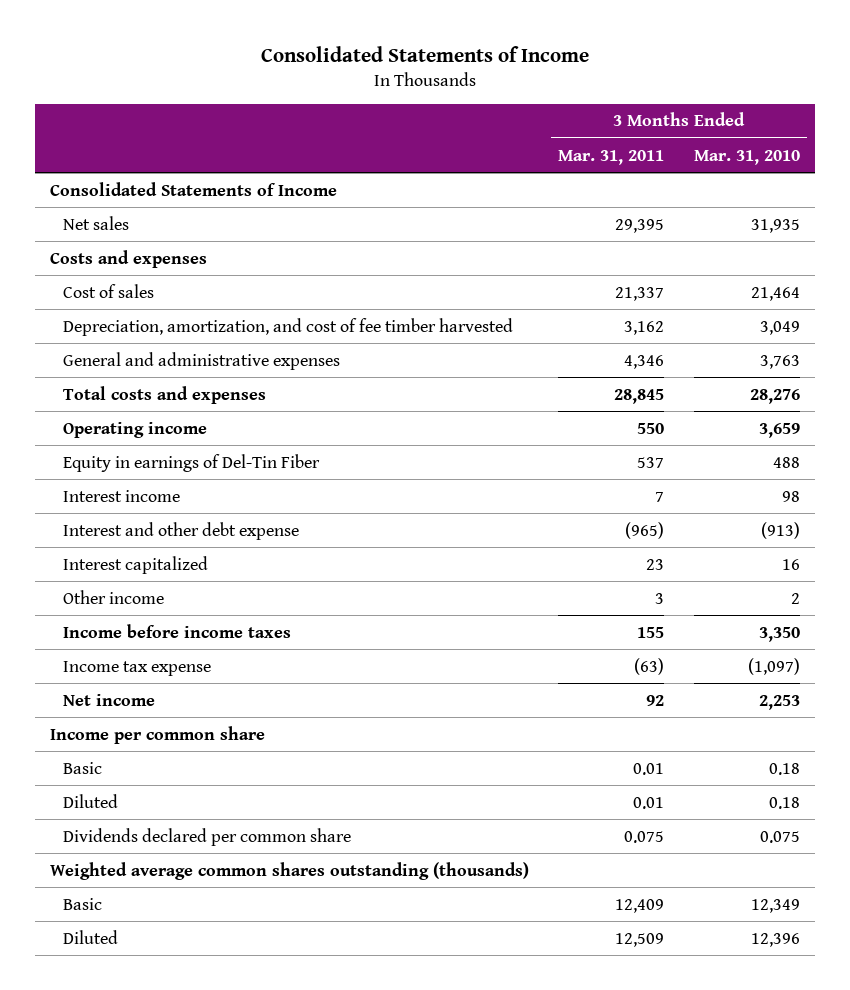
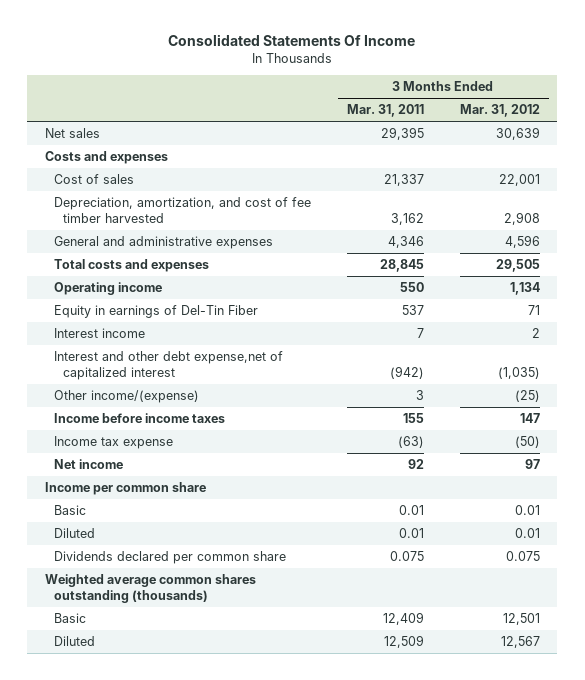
- Consolidated Statements of Income
+ Consolidated Statements Of Income
- | 3 Months Ended Mar. 31, 2011 | 3 Months Ended Mar. 31, 2010
+ | 3 Months Ended Mar. 31, 2011 | 3 Months Ended Mar. 31, 2012
- Consolidated Statements of Income
- Interest and other debt expense | (965) | (913)
- Interest capitalized | 23 | 16
- Other income | 3 | 2
+ Interest and other debt expense,net of capitalized interest | (942) | (1,035)
+ Other income/(expense) | 3 | (25)

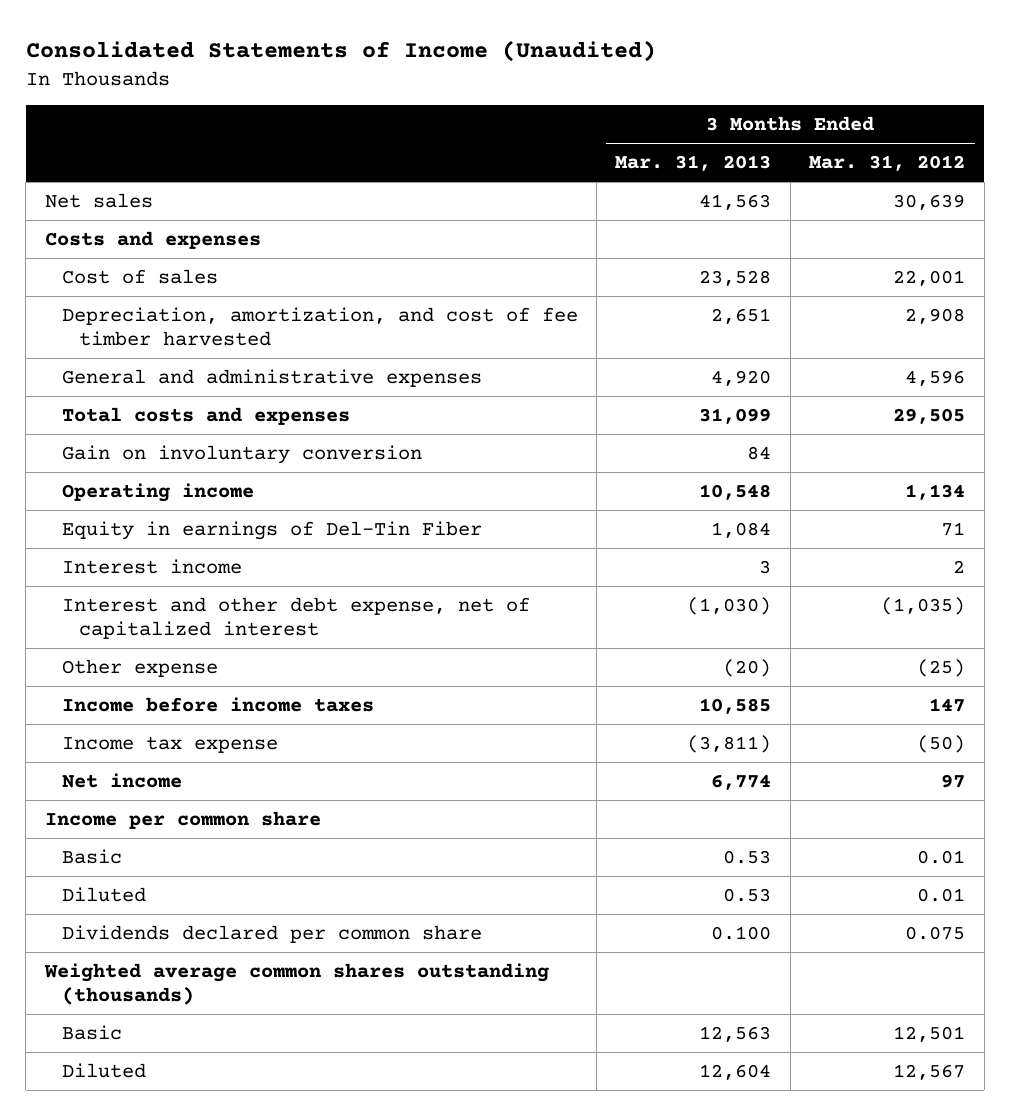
- Consolidated Statements Of Income
+ Consolidated Statements of Income (Unaudited)
- | 3 Months Ended Mar. 31, 2011 | 3 Months Ended Mar. 31, 2012
+ | 3 Months Ended Mar. 31, 2013 | 3 Months Ended Mar. 31, 2012
+ Gain on involuntary conversion | 84 |
- Interest and other debt expense,net of capitalized interest | (942) | (1,035)
- Other income/(expense) | 3 | (25)
+ Interest and other debt expense, net of capitalized interest | (1,030) | (1,035)
+ Other expense | (20) | (25)

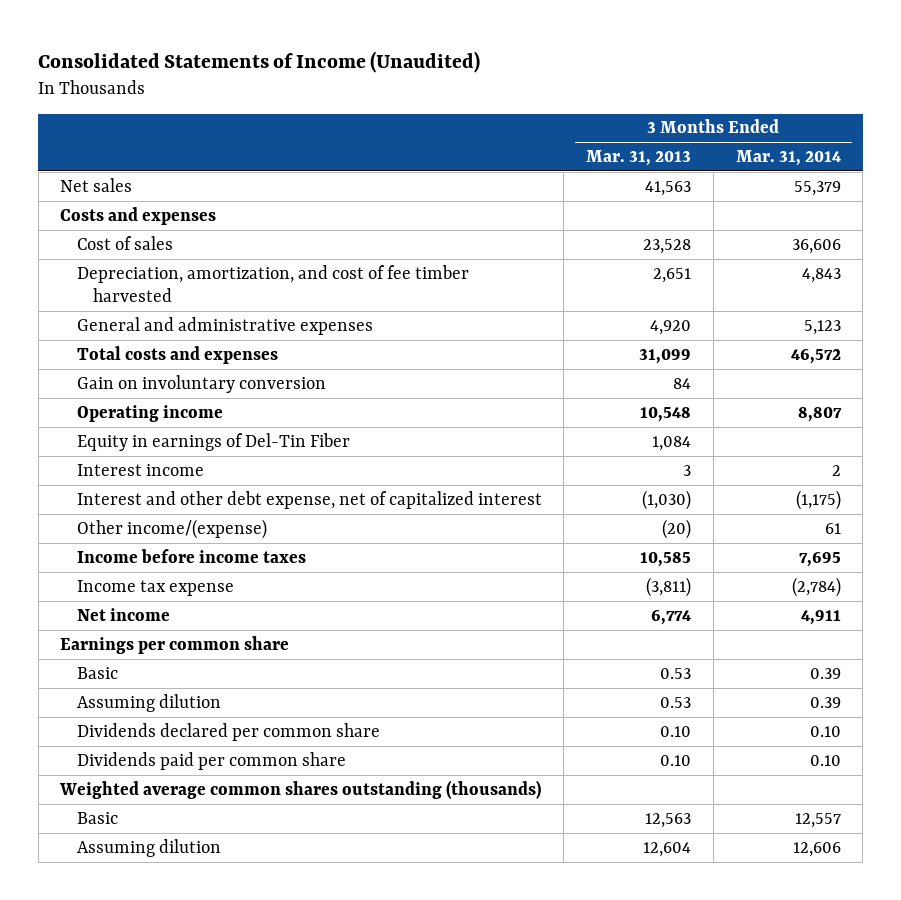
- | 3 Months Ended Mar. 31, 2013 | 3 Months Ended Mar. 31, 2012
+ | 3 Months Ended Mar. 31, 2013 | 3 Months Ended Mar. 31, 2014
- Other expense | (20) | (25)
+ Other income/(expense) | (20) | 61
- Income per common share
+ Earnings per common share
- Diluted | 0.53 | 0.01
- Dividends declared per common share | 0.100 | 0.075
+ Assuming dilution | 0.53 | 0.39
+ Dividends declared per common share | 0.10 | 0.10
+ Dividends paid per common share | 0.10 | 0.10
- Diluted | 12,604 | 12,567
+ Assuming dilution | 12,604 | 12,606

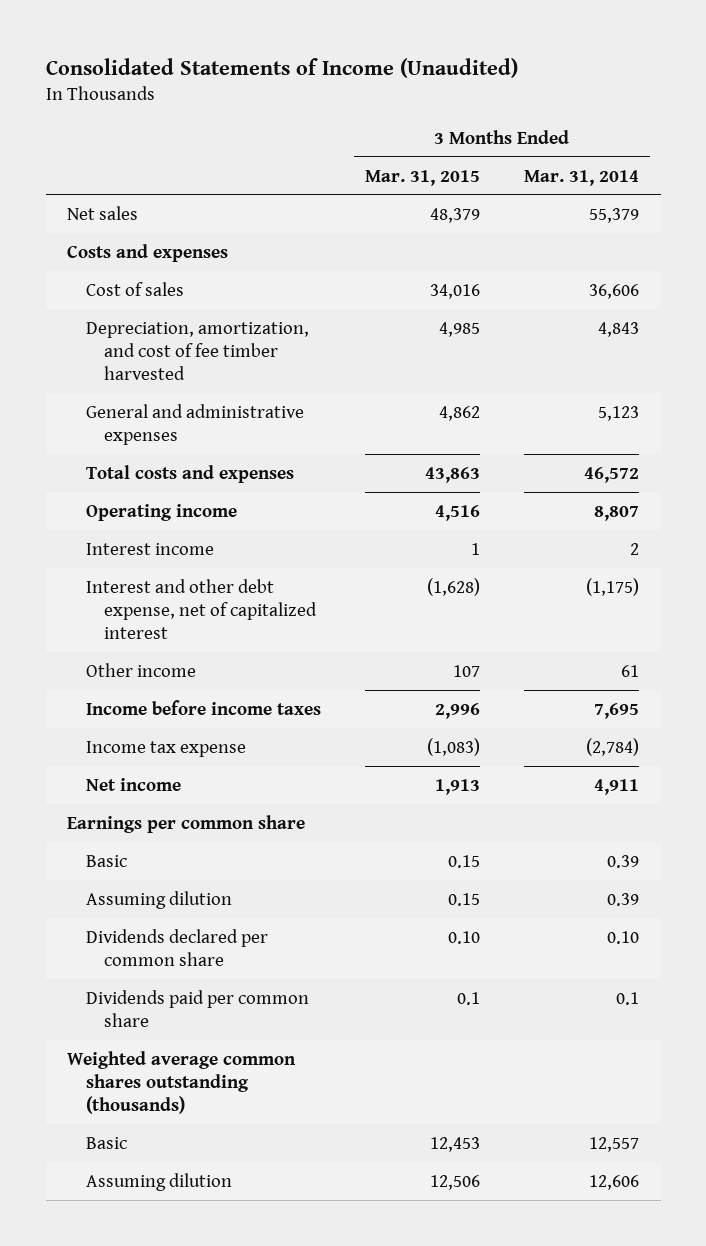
- | 3 Months Ended Mar. 31, 2013 | 3 Months Ended Mar. 31, 2014
+ | 3 Months Ended Mar. 31, 2015 | 3 Months Ended Mar. 31, 2014
- Gain on involuntary conversion | 84 |
- Equity in earnings of Del-Tin Fiber | 1,084 |
- Other income/(expense) | (20) | 61
+ Other income | 107 | 61
- Dividends paid per common share | 0.10 | 0.10
+ Dividends paid per common share | 0.1 | 0.1

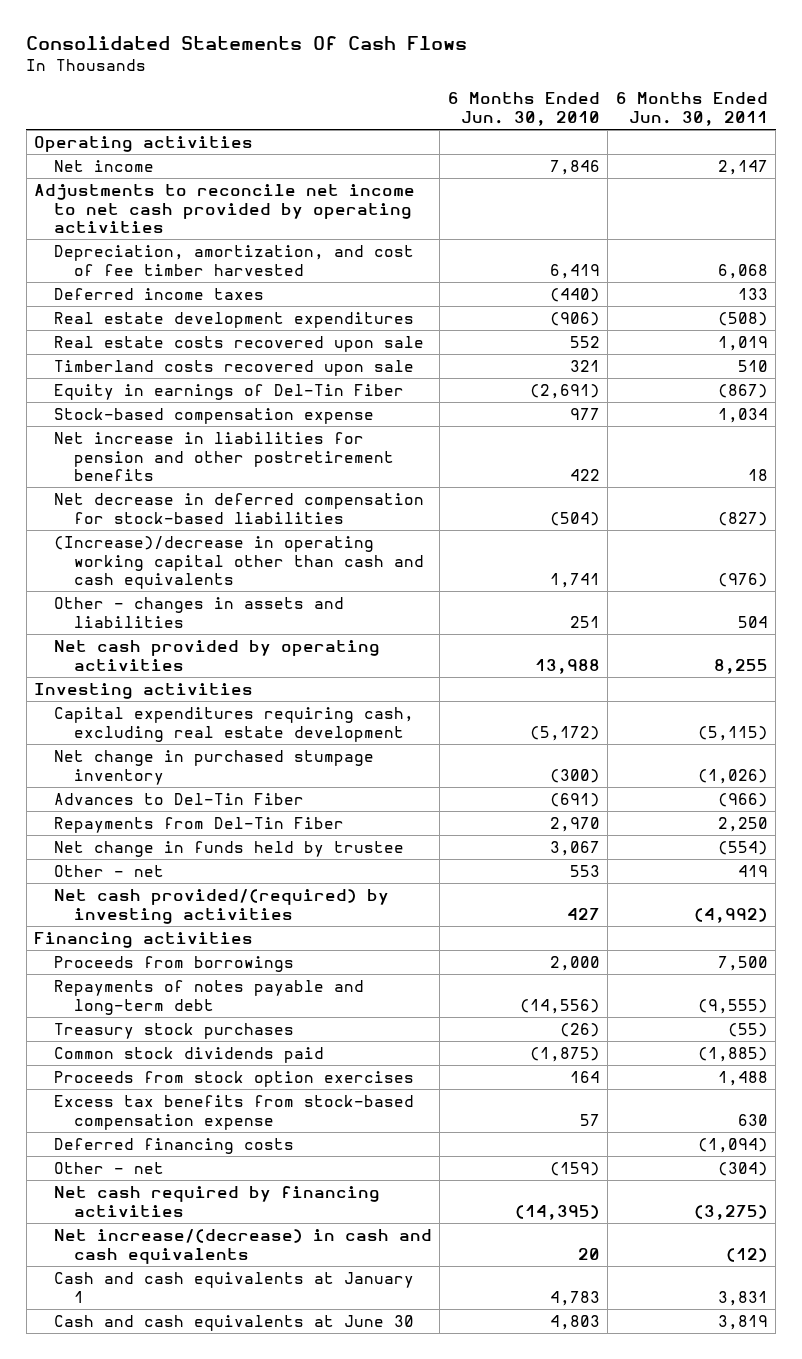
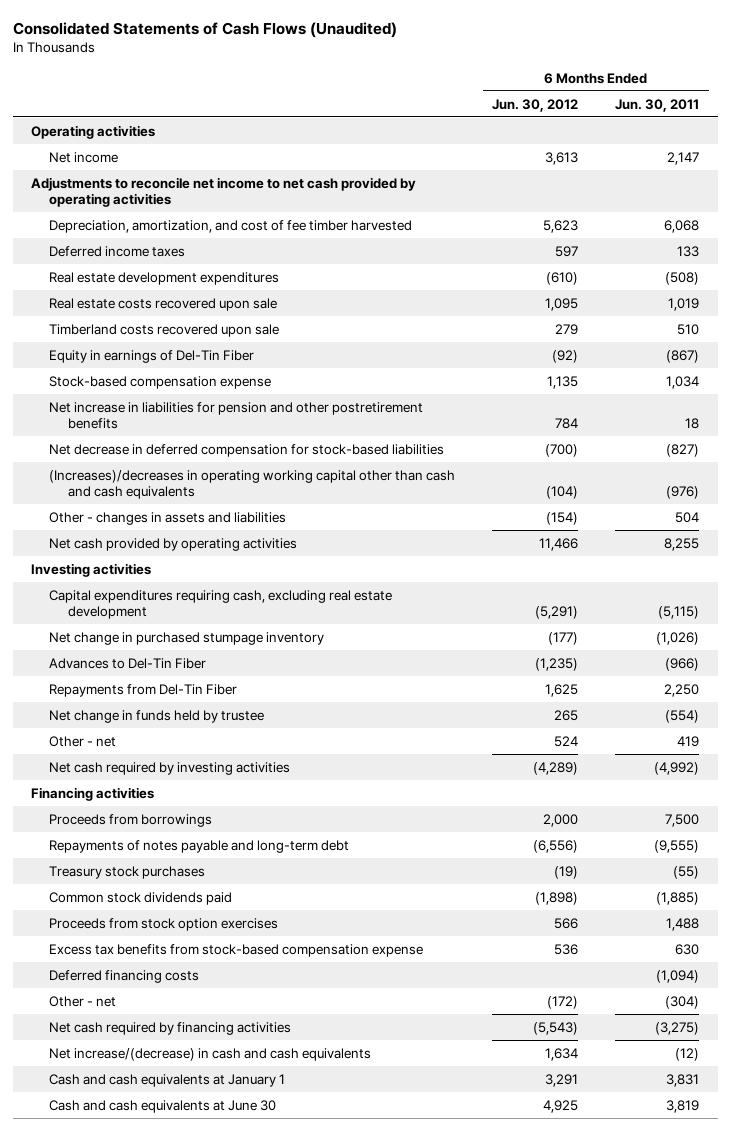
- Consolidated Statements Of Cash Flows
+ Consolidated Statements of Cash Flows (Unaudited)
- | 6 Months Ended Jun. 30, 2010 | 6 Months Ended Jun. 30, 2011
+ | 6 Months Ended Jun. 30, 2012 | 6 Months Ended Jun. 30, 2011
- (Increase)/decrease in operating working capital other than cash and cash equivalents | 1,741 | (976)
+ (Increases)/decreases in operating working capital other than cash and cash equivalents | (104) | (976)
- Net cash provided/(required) by investing activities | 427 | (4,992)
+ Net cash required by investing activities | (4,289) | (4,992)

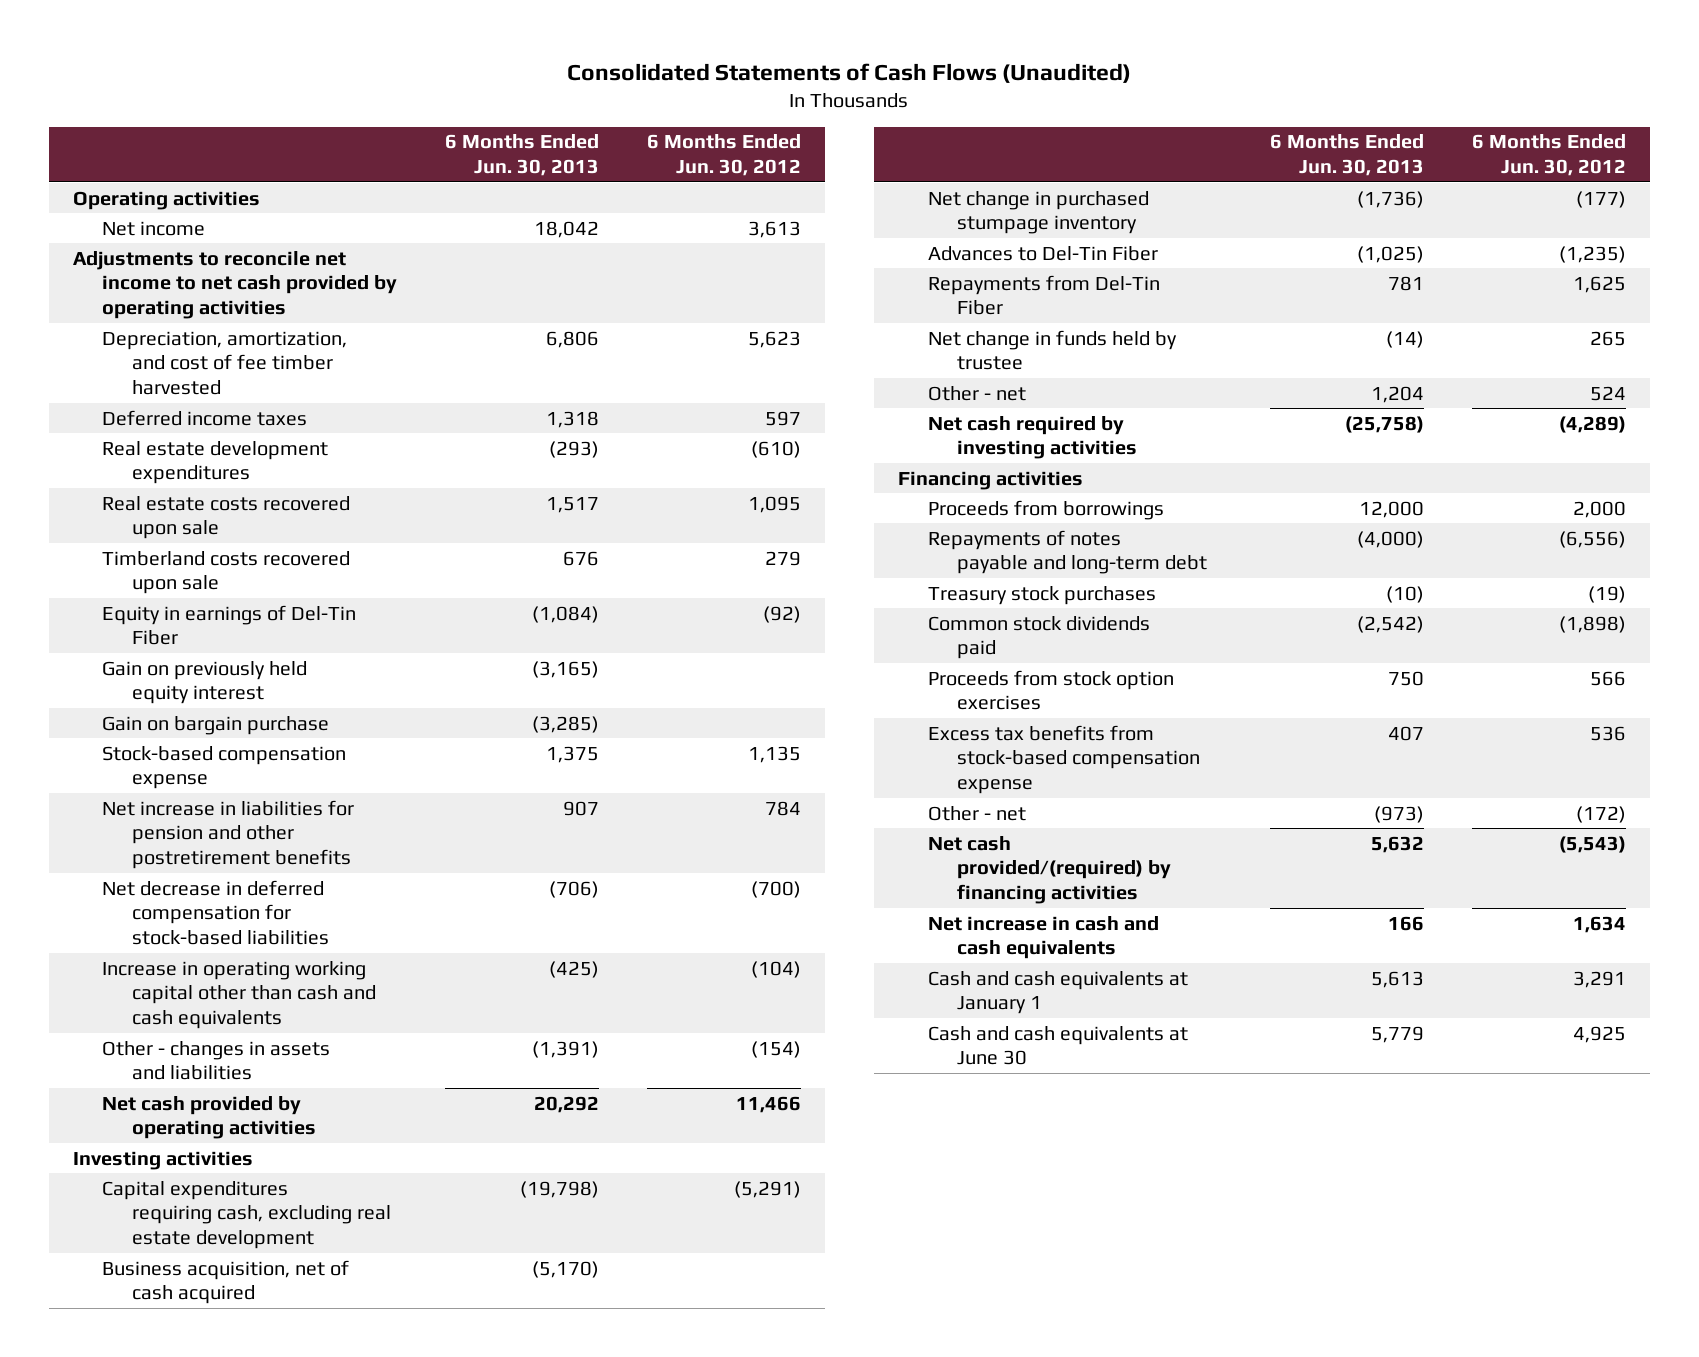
- | 6 Months Ended Jun. 30, 2012 | 6 Months Ended Jun. 30, 2011
+ | 6 Months Ended Jun. 30, 2013 | 6 Months Ended Jun. 30, 2012
+ Gain on previously held equity interest | (3,165) |
+ Gain on bargain purchase | (3,285) |
- (Increases)/decreases in operating working capital other than cash and cash equivalents | (104) | (976)
+ Increase in operating working capital other than cash and cash equivalents | (425) | (104)
+ Business acquisition, net of cash acquired | (5,170) |
- Deferred financing costs | | (1,094)
- Net cash required by financing activities | (5,543) | (3,275)
- Net increase/(decrease) in cash and cash equivalents | 1,634 | (12)
+ Net cash provided/(required) by financing activities | 5,632 | (5,543)
+ Net increase in cash and cash equivalents | 166 | 1,634

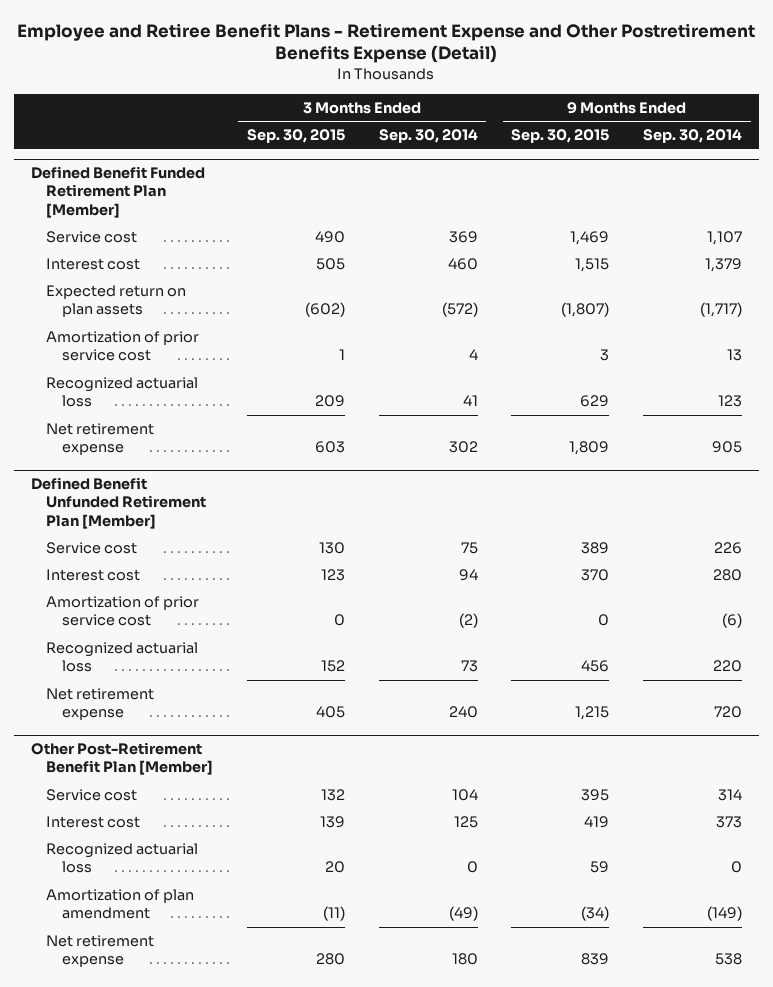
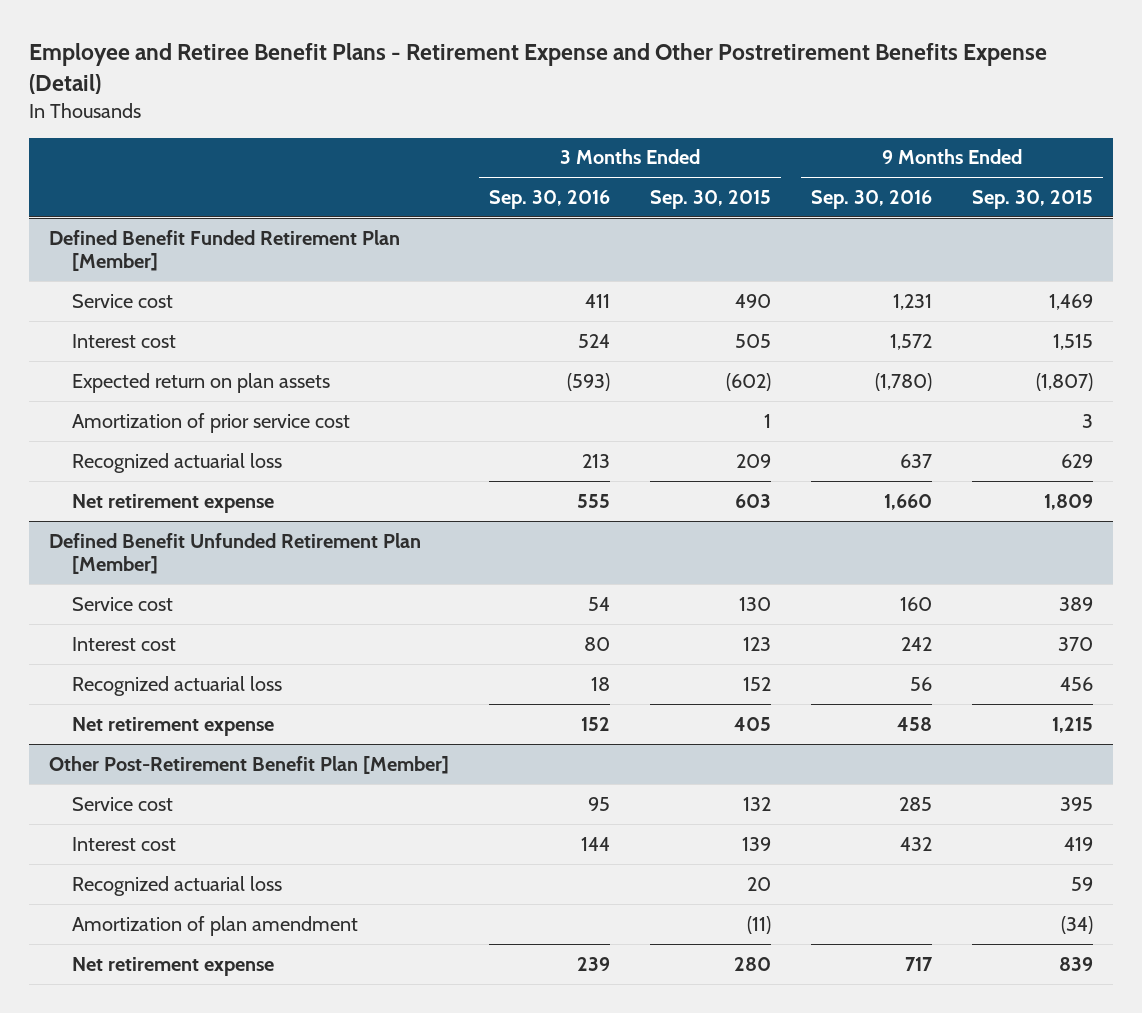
- | 3 Months Ended Sep. 30, 2015 | 3 Months Ended Sep. 30, 2014 | 9 Months Ended Sep. 30, 2015 | 9 Months Ended Sep. 30, 2014
+ | 3 Months Ended Sep. 30, 2016 | 3 Months Ended Sep. 30, 2015 | 9 Months Ended Sep. 30, 2016 | 9 Months Ended Sep. 30, 2015
@ Defined Benefit Unfunded Retirement Plan [Member]
- Amortization of prior service cost | 0 | (2) | 0 | (6)

